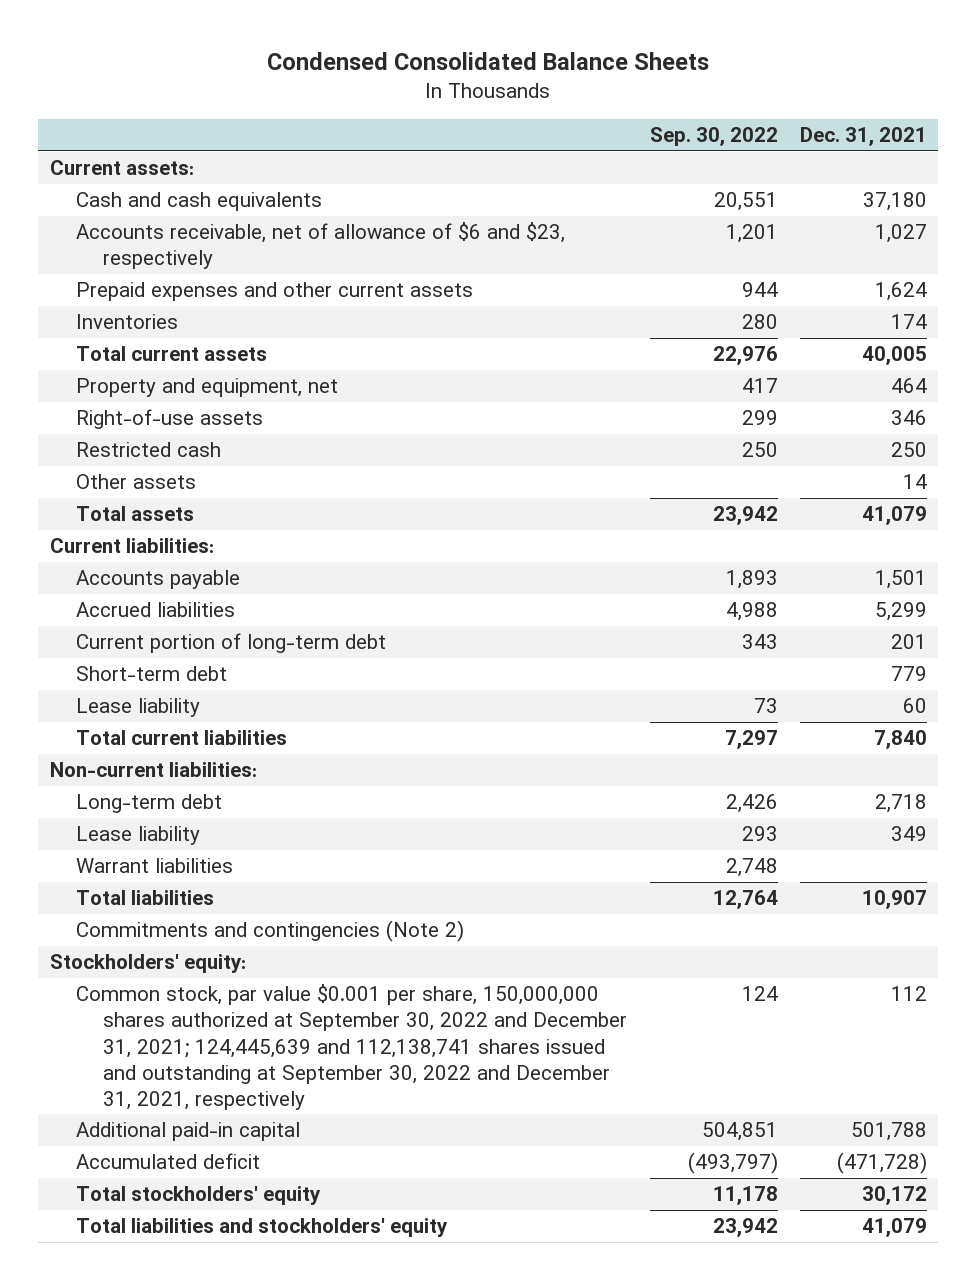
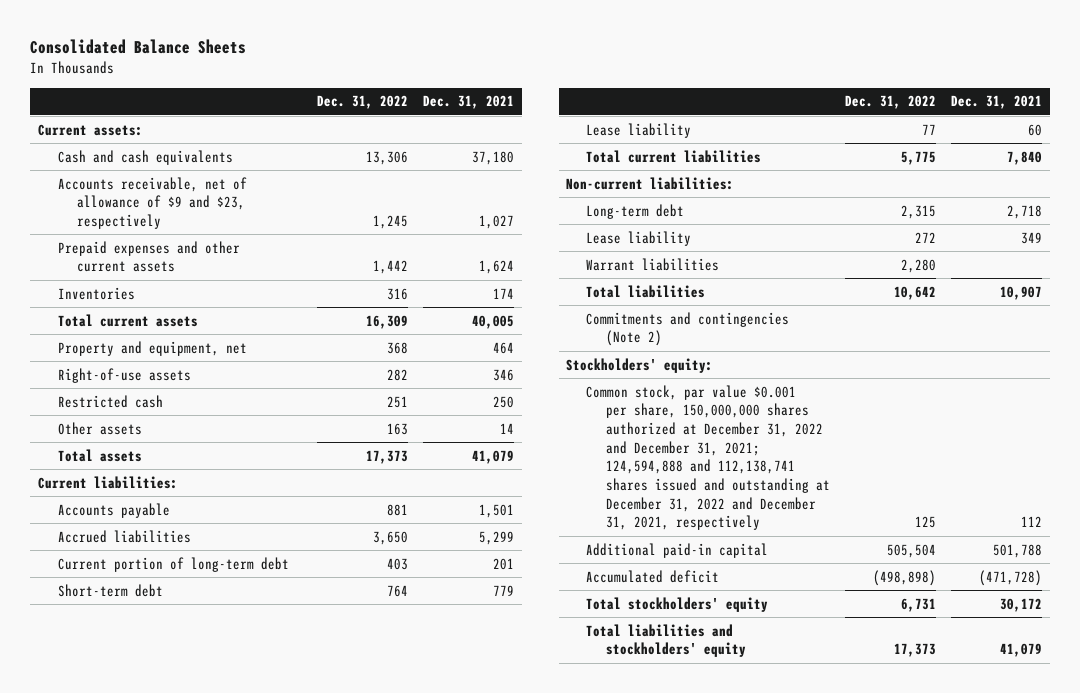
- Condensed Consolidated Balance Sheets
+ Consolidated Balance Sheets
- | Sep. 30, 2022 | Dec. 31, 2021
+ | Dec. 31, 2022 | Dec. 31, 2021
- Accounts receivable, net of allowance of $6 and $23, respectively | 1,201 | 1,027
+ Accounts receivable, net of allowance of $9 and $23, respectively | 1,245 | 1,027
- Common stock, par value $0.001 per share, 150,000,000 shares authorized at September 30, 2022 and December 31, 2021; 124,445,639 and 112,138,741 shares issued and outstanding at September 30, 2022 and December 31, 2021, respectively | 124 | 112
+ Common stock, par value $0.001 per share, 150,000,000 shares authorized at December 31, 2022 and December 31, 2021; 124,594,888 and 112,138,741 shares issued and outstanding at December 31, 2022 and December 31, 2021, respectively | 125 | 112

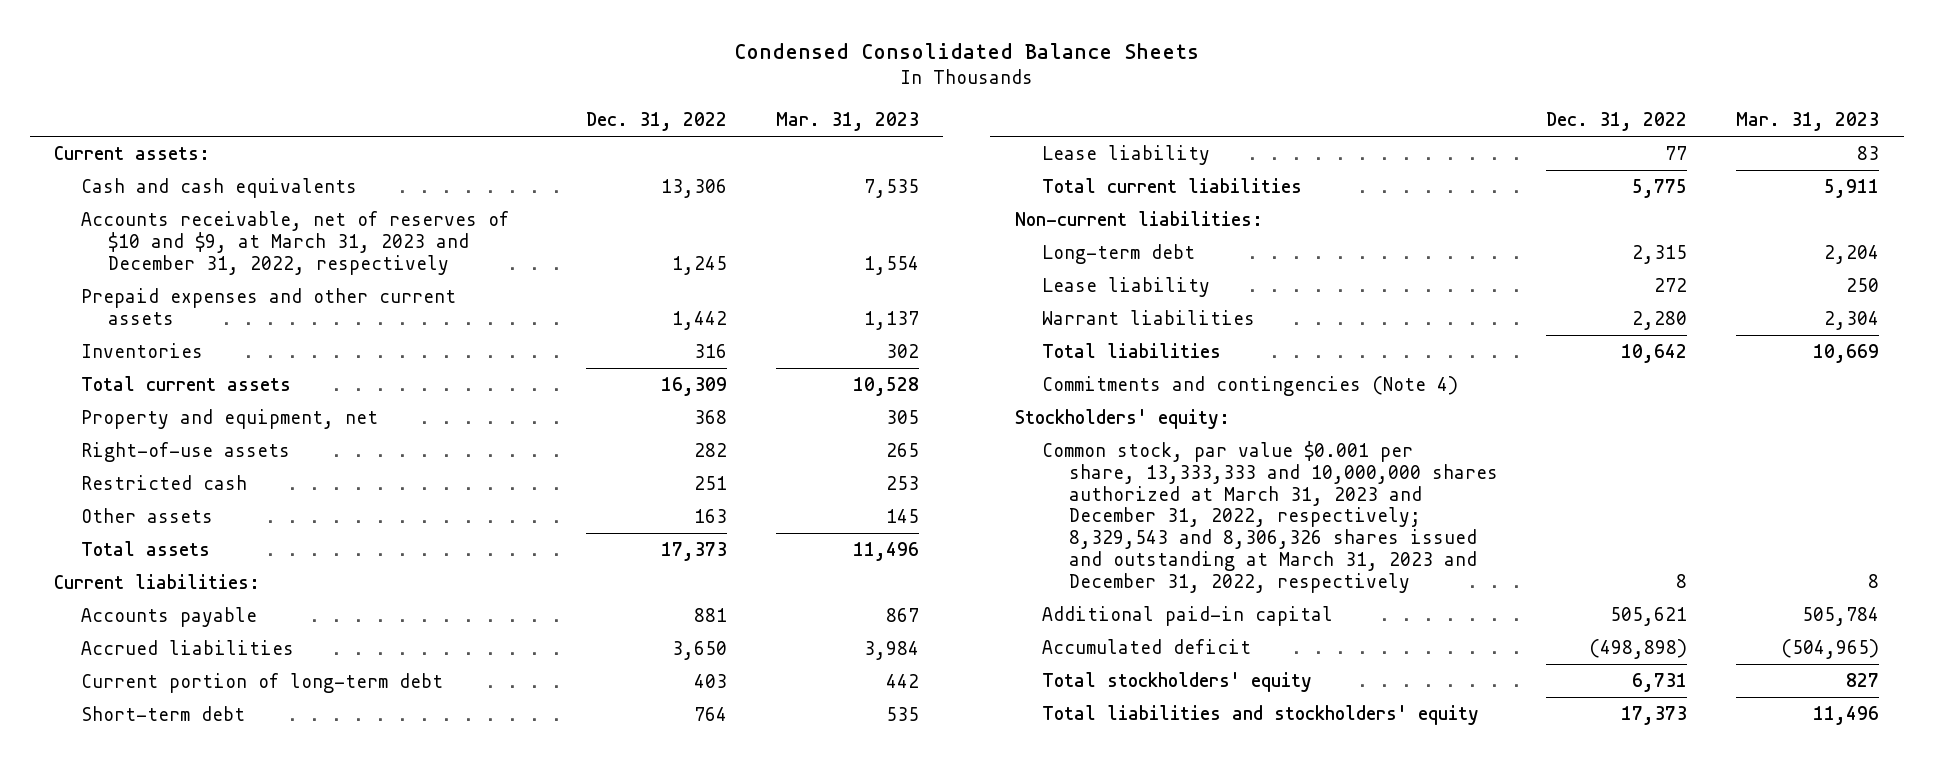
- Consolidated Balance Sheets
+ Condensed Consolidated Balance Sheets
- | Dec. 31, 2022 | Dec. 31, 2021
+ | Dec. 31, 2022 | Mar. 31, 2023
- Accounts receivable, net of allowance of $9 and $23, respectively | 1,245 | 1,027
+ Accounts receivable, net of reserves of $10 and $9, at March 31, 2023 and December 31, 2022, respectively | 1,245 | 1,554
- Commitments and contingencies (Note 2)
+ Commitments and contingencies (Note 4)
- Common stock, par value $0.001 per share, 150,000,000 shares authorized at December 31, 2022 and December 31, 2021; 124,594,888 and 112,138,741 shares issued and outstanding at December 31, 2022 and December 31, 2021, respectively | 125 | 112
- Additional paid-in capital | 505,504 | 501,788
+ Common stock, par value $0.001 per share, 13,333,333 and 10,000,000 shares authorized at March 31, 2023 and December 31, 2022, respectively; 8,329,543 and 8,306,326 shares issued and outstanding at March 31, 2023 and December 31, 2022, respectively | 8 | 8
+ Additional paid-in capital | 505,621 | 505,784

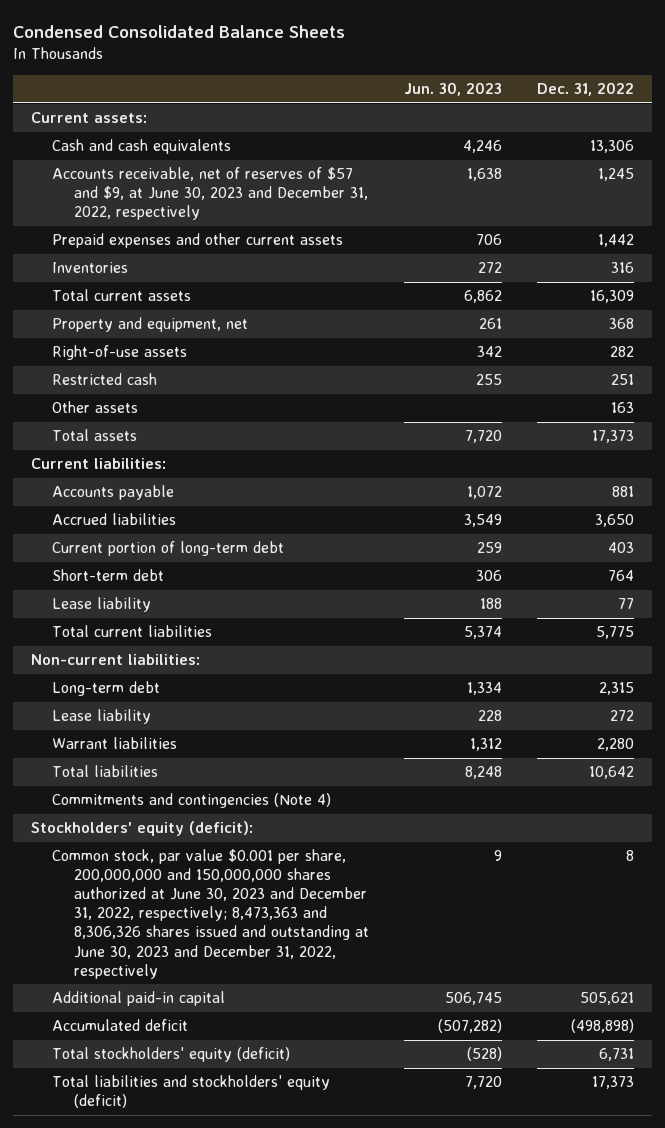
- | Dec. 31, 2022 | Mar. 31, 2023
+ | Jun. 30, 2023 | Dec. 31, 2022
- Accounts receivable, net of reserves of $10 and $9, at March 31, 2023 and December 31, 2022, respectively | 1,245 | 1,554
+ Accounts receivable, net of reserves of $57 and $9, at June 30, 2023 and December 31, 2022, respectively | 1,638 | 1,245
- Stockholders' equity:
- Common stock, par value $0.001 per share, 13,333,333 and 10,000,000 shares authorized at March 31, 2023 and December 31, 2022, respectively; 8,329,543 and 8,306,326 shares issued and outstanding at March 31, 2023 and December 31, 2022, respectively | 8 | 8
+ Stockholders' equity (deficit):
+ Common stock, par value $0.001 per share, 200,000,000 and 150,000,000 shares authorized at June 30, 2023 and December 31, 2022, respectively; 8,473,363 and 8,306,326 shares issued and outstanding at June 30, 2023 and December 31, 2022, respectively | 9 | 8
- Total stockholders' equity | 6,731 | 827
- Total liabilities and stockholders' equity | 17,373 | 11,496
+ Total stockholders' equity (deficit) | (528) | 6,731
+ Total liabilities and stockholders' equity (deficit) | 7,720 | 17,373

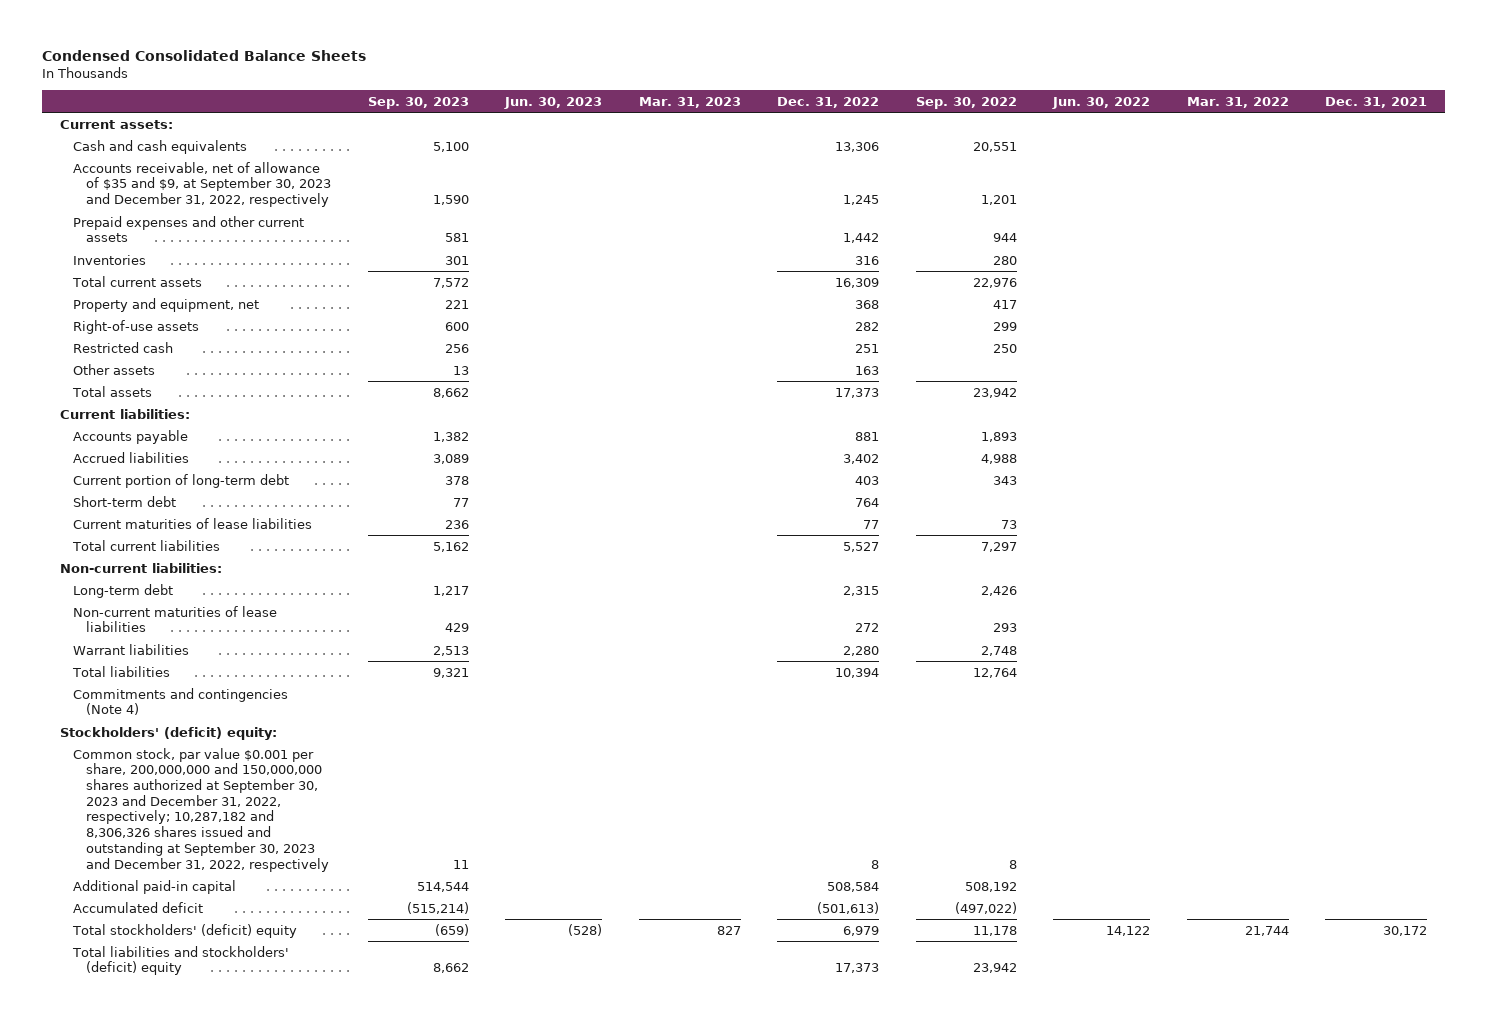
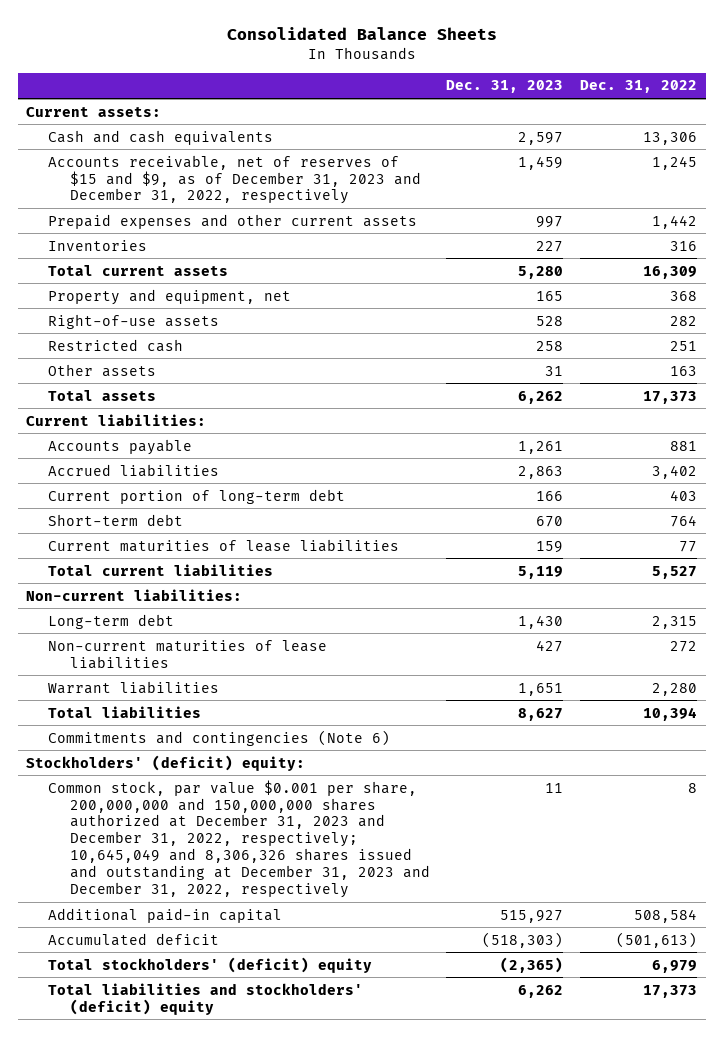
- Condensed Consolidated Balance Sheets
+ Consolidated Balance Sheets
- | Sep. 30, 2023 | Jun. 30, 2023 | Mar. 31, 2023 | Dec. 31, 2022 | Sep. 30, 2022 | Jun. 30, 2022 | Mar. 31, 2022 | Dec. 31, 2021
+ | Dec. 31, 2023 | Dec. 31, 2022
- Accounts receivable, net of allowance of $35 and $9, at September 30, 2023 and December 31, 2022, respectively | 1,590 | | | 1,245 | 1,201 | | |
+ Accounts receivable, net of reserves of $15 and $9, as of December 31, 2023 and December 31, 2022, respectively | 1,459 | 1,245
- Commitments and contingencies (Note 4)
+ Commitments and contingencies (Note 6)
- Common stock, par value $0.001 per share, 200,000,000 and 150,000,000 shares authorized at September 30, 2023 and December 31, 2022, respectively; 10,287,182 and 8,306,326 shares issued and outstanding at September 30, 2023 and December 31, 2022, respectively | 11 | | | 8 | 8 | | |
+ Common stock, par value $0.001 per share, 200,000,000 and 150,000,000 shares authorized at December 31, 2023 and December 31, 2022, respectively; 10,645,049 and 8,306,326 shares issued and outstanding at December 31, 2023 and December 31, 2022, respectively | 11 | 8

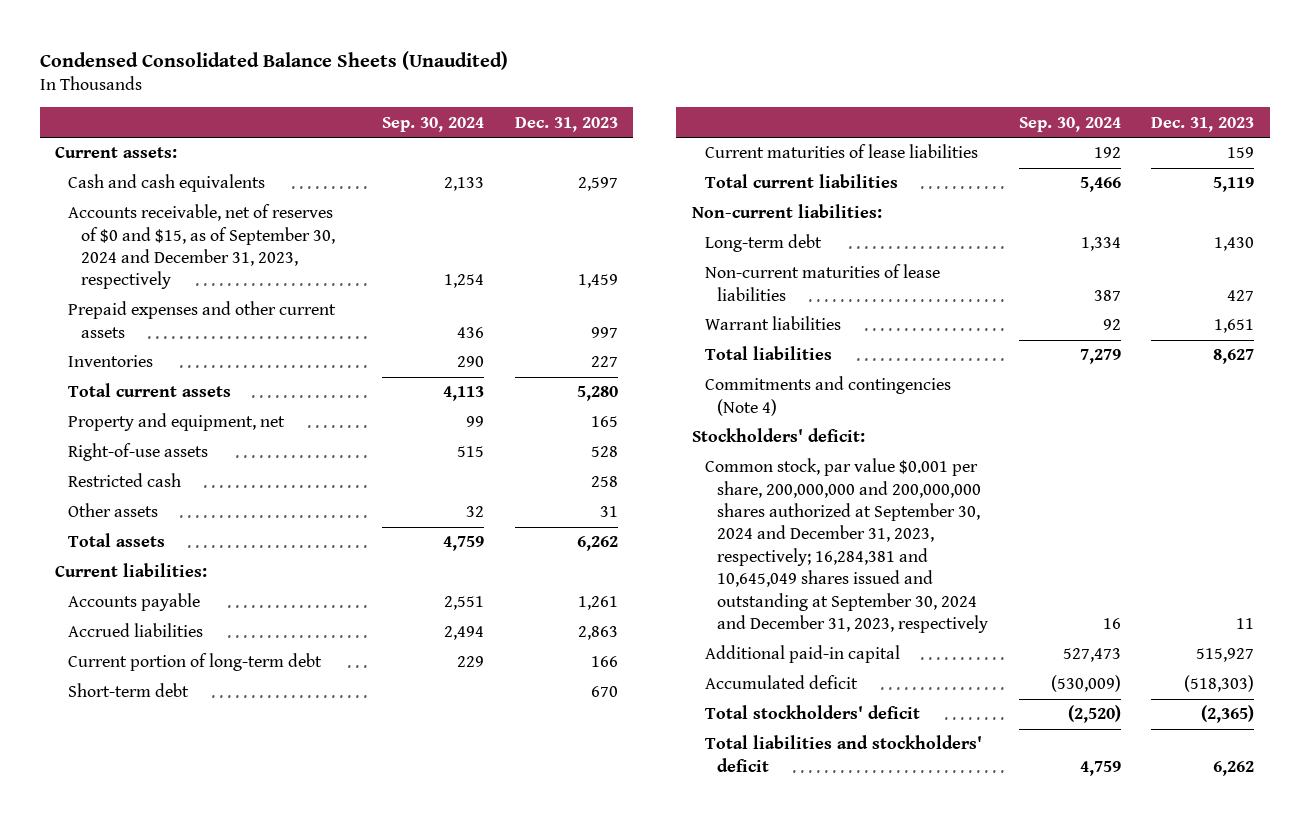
- Consolidated Balance Sheets
+ Condensed Consolidated Balance Sheets (Unaudited)
- | Dec. 31, 2023 | Dec. 31, 2022
+ | Sep. 30, 2024 | Dec. 31, 2023
- Accounts receivable, net of reserves of $15 and $9, as of December 31, 2023 and December 31, 2022, respectively | 1,459 | 1,245
+ Accounts receivable, net of reserves of $0 and $15, as of September 30, 2024 and December 31, 2023, respectively | 1,254 | 1,459
- Commitments and contingencies (Note 6)
- Stockholders' (deficit) equity:
- Common stock, par value $0.001 per share, 200,000,000 and 150,000,000 shares authorized at December 31, 2023 and December 31, 2022, respectively; 10,645,049 and 8,306,326 shares issued and outstanding at December 31, 2023 and December 31, 2022, respectively | 11 | 8
+ Commitments and contingencies (Note 4)
+ Stockholders' deficit:
+ Common stock, par value $0.001 per share, 200,000,000 and 200,000,000 shares authorized at September 30, 2024 and December 31, 2023, respectively; 16,284,381 and 10,645,049 shares issued and outstanding at September 30, 2024 and December 31, 2023, respectively | 16 | 11
- Total stockholders' (deficit) equity | (2,365) | 6,979
- Total liabilities and stockholders' (deficit) equity | 6,262 | 17,373
+ Total stockholders' deficit | (2,520) | (2,365)
+ Total liabilities and stockholders' deficit | 4,759 | 6,262

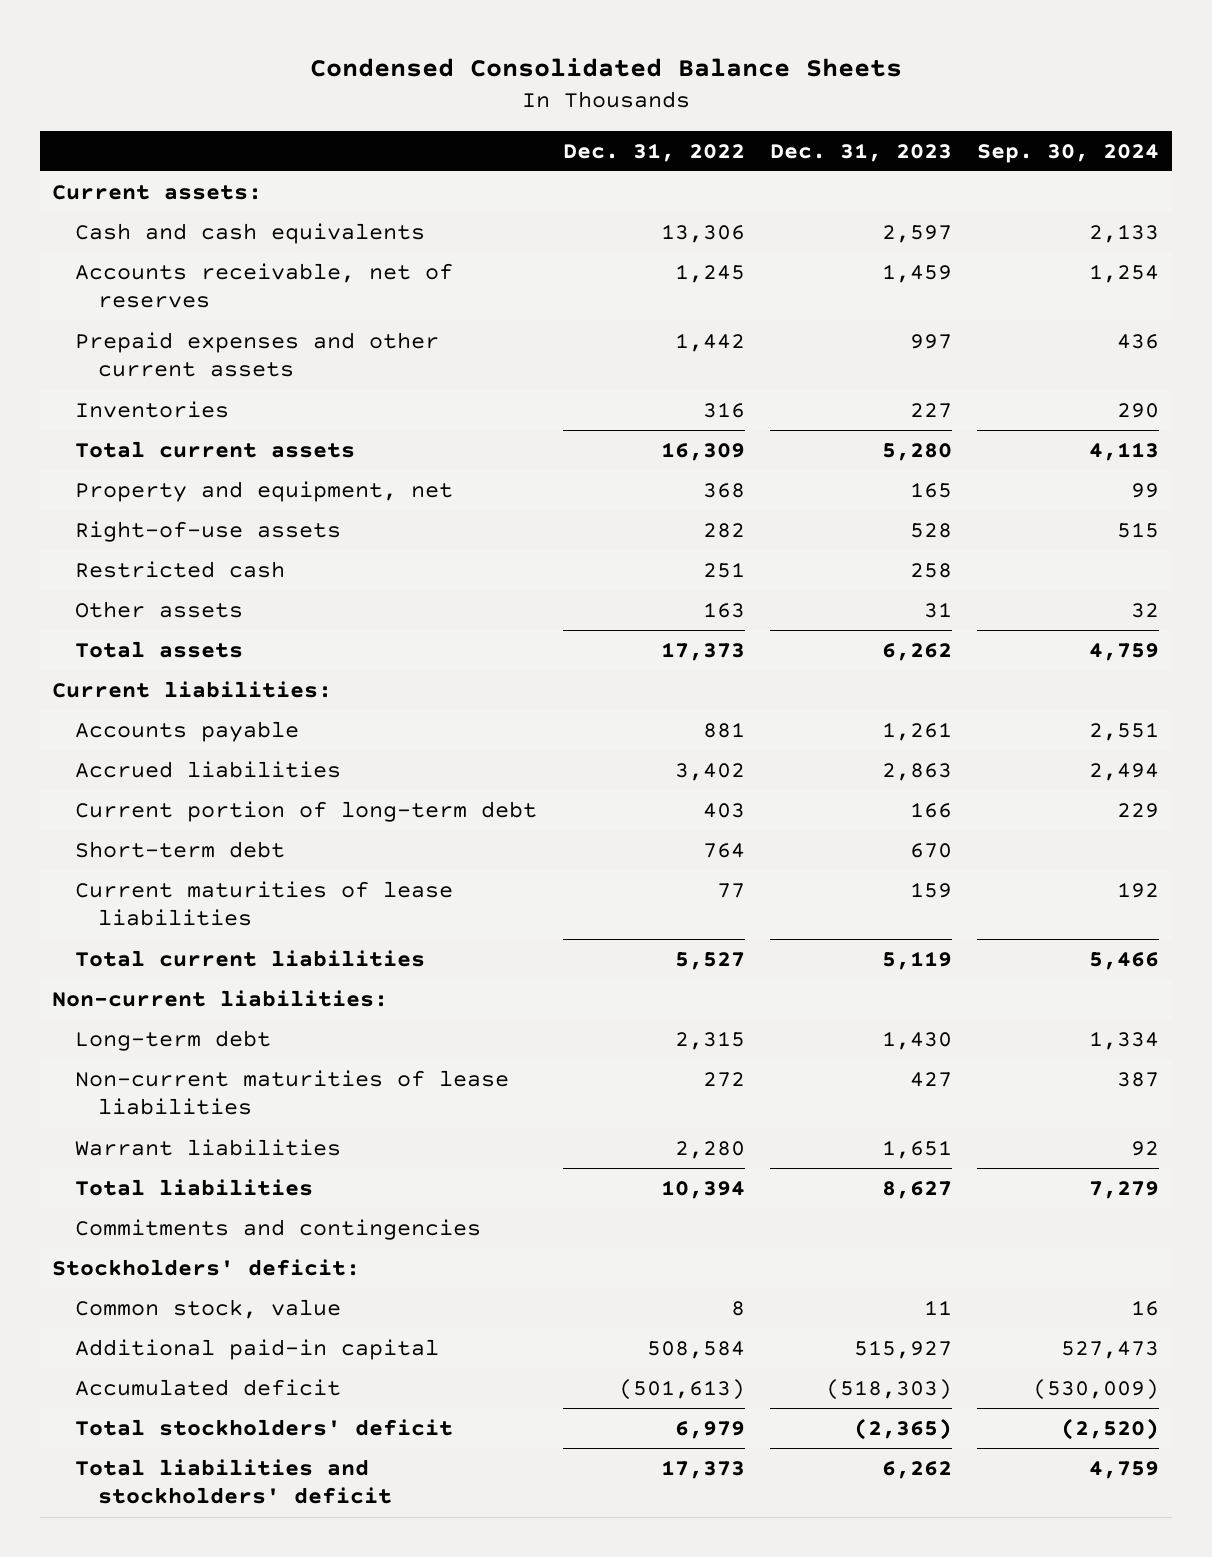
- Condensed Consolidated Balance Sheets (Unaudited)
+ Condensed Consolidated Balance Sheets
- | Sep. 30, 2024 | Dec. 31, 2023
+ | Dec. 31, 2022 | Dec. 31, 2023 | Sep. 30, 2024
- Accounts receivable, net of reserves of $0 and $15, as of September 30, 2024 and December 31, 2023, respectively | 1,254 | 1,459
+ Accounts receivable, net of reserves | 1,245 | 1,459 | 1,254
- Commitments and contingencies (Note 4)
+ Commitments and contingencies
- Common stock, par value $0.001 per share, 200,000,000 and 200,000,000 shares authorized at September 30, 2024 and December 31, 2023, respectively; 16,284,381 and 10,645,049 shares issued and outstanding at September 30, 2024 and December 31, 2023, respectively | 16 | 11
+ Common stock, value | 8 | 11 | 16

